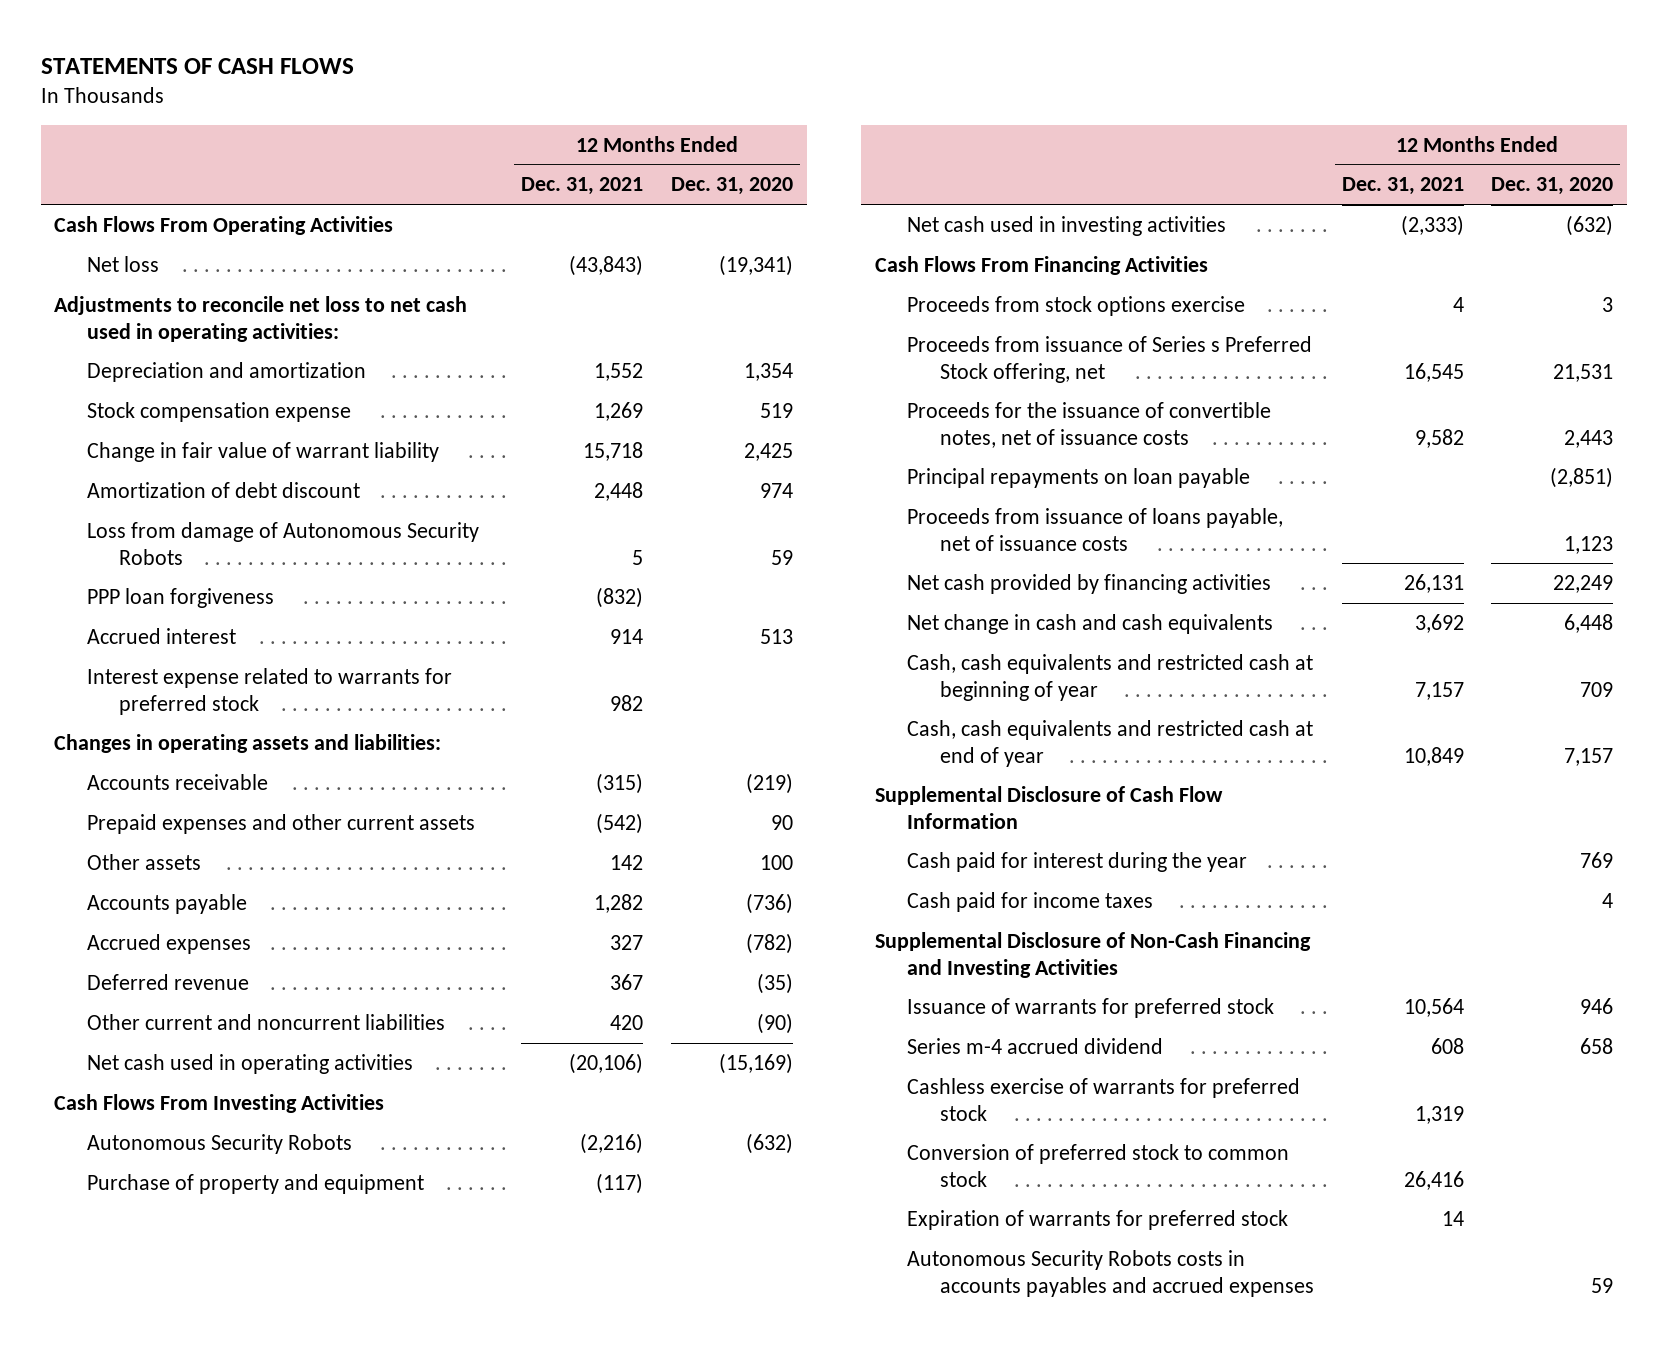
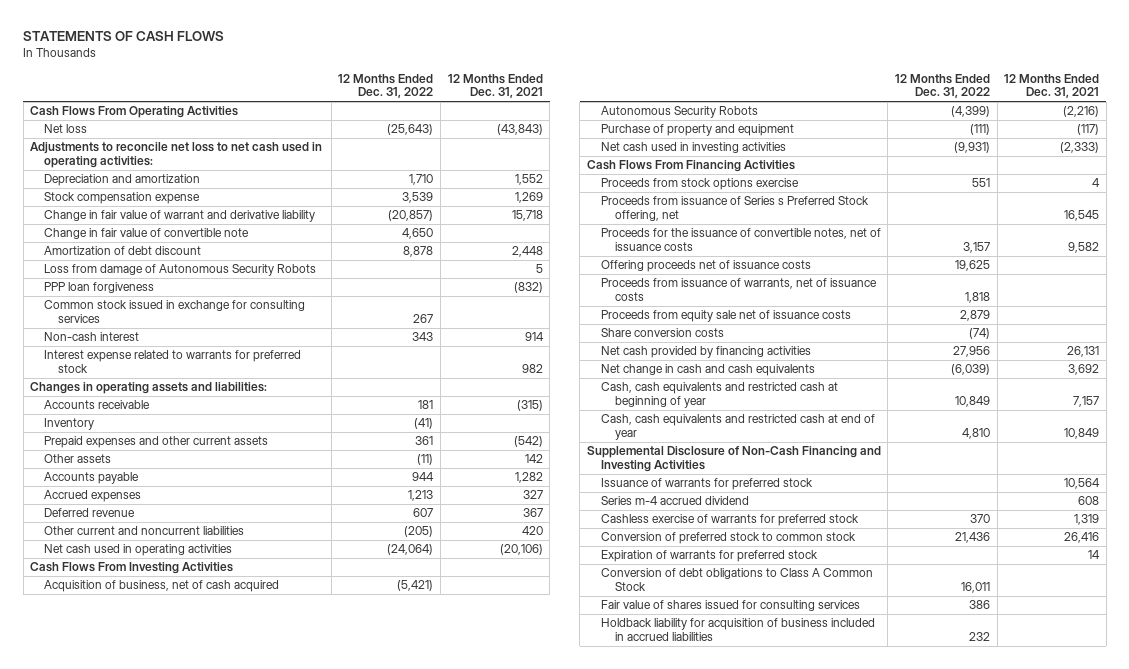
- | 12 Months Ended Dec. 31, 2021 | 12 Months Ended Dec. 31, 2020
+ | 12 Months Ended Dec. 31, 2022 | 12 Months Ended Dec. 31, 2021
- Change in fair value of warrant liability | 15,718 | 2,425
+ Change in fair value of warrant and derivative liability | (20,857) | 15,718
+ Change in fair value of convertible note | 4,650 |
- Accrued interest | 914 | 513
+ Common stock issued in exchange for consulting services | 267 |
+ Non-cash interest | 343 | 914
+ Inventory | (41) |
+ Acquisition of business, net of cash acquired | (5,421) |
- Principal repayments on loan payable | | (2,851)
- Proceeds from issuance of loans payable, net of issuance costs | | 1,123
+ Offering proceeds net of issuance costs | 19,625 |
+ Proceeds from issuance of warrants, net of issuance costs | 1,818 |
+ Proceeds from equity sale net of issuance costs | 2,879 |
+ Share conversion costs | (74) |
- Supplemental Disclosure of Cash Flow Information
- Cash paid for interest during the year | | 769
- Cash paid for income taxes | | 4
- Autonomous Security Robots costs in accounts payables and accrued expenses | | 59
+ Conversion of debt obligations to Class A Common Stock | 16,011 |
+ Fair value of shares issued for consulting services | 386 |
+ Holdback liability for acquisition of business included in accrued liabilities | 232 |

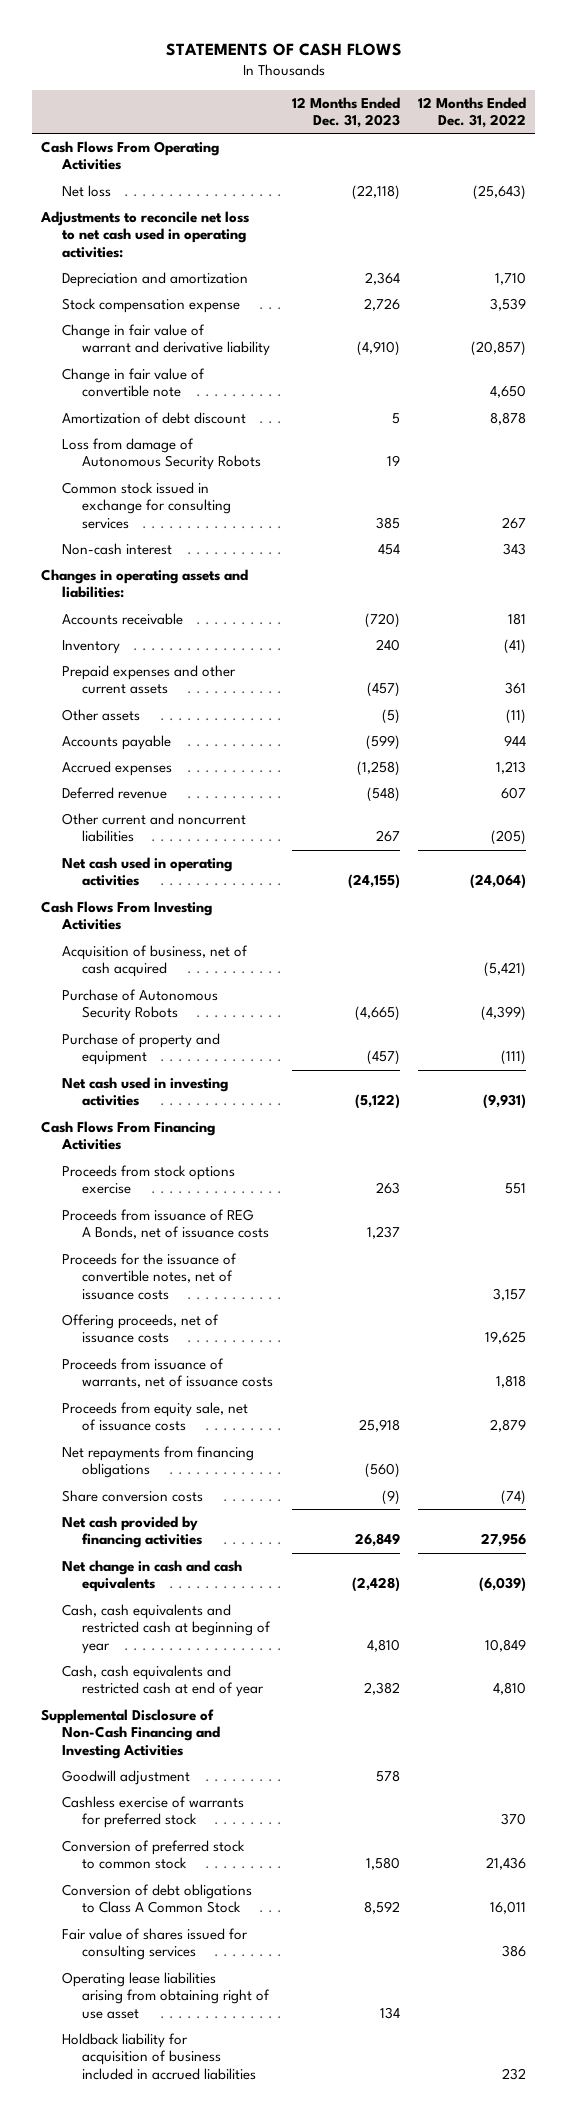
- | 12 Months Ended Dec. 31, 2022 | 12 Months Ended Dec. 31, 2021
+ | 12 Months Ended Dec. 31, 2023 | 12 Months Ended Dec. 31, 2022
- PPP loan forgiveness | | (832)
- Interest expense related to warrants for preferred stock | | 982
- Autonomous Security Robots | (4,399) | (2,216)
+ Purchase of Autonomous Security Robots | (4,665) | (4,399)
- Proceeds from issuance of Series s Preferred Stock offering, net | | 16,545
+ Proceeds from issuance of REG A Bonds, net of issuance costs | 1,237 |
- Offering proceeds net of issuance costs | 19,625 |
+ Offering proceeds, net of issuance costs | | 19,625
- Proceeds from equity sale net of issuance costs | 2,879 |
+ Proceeds from equity sale, net of issuance costs | 25,918 | 2,879
+ Net repayments from financing obligations | (560) |
- Issuance of warrants for preferred stock | | 10,564
- Series m-4 accrued dividend | | 608
+ Goodwill adjustment | 578 |
- Expiration of warrants for preferred stock | | 14
+ Operating lease liabilities arising from obtaining right of use asset | 134 |

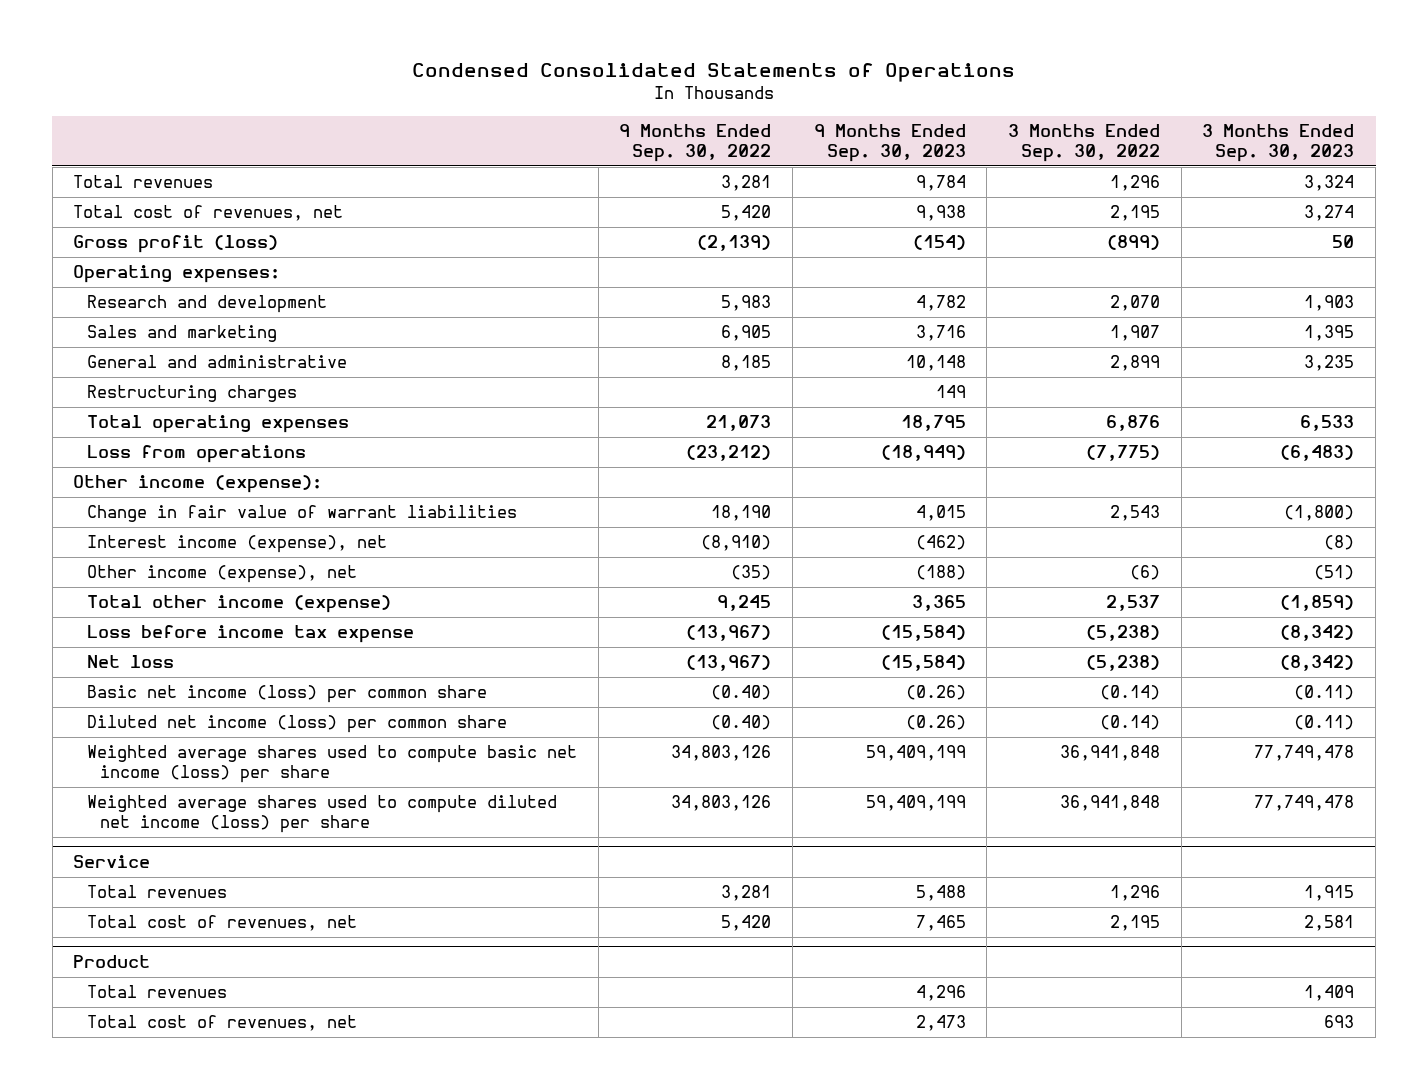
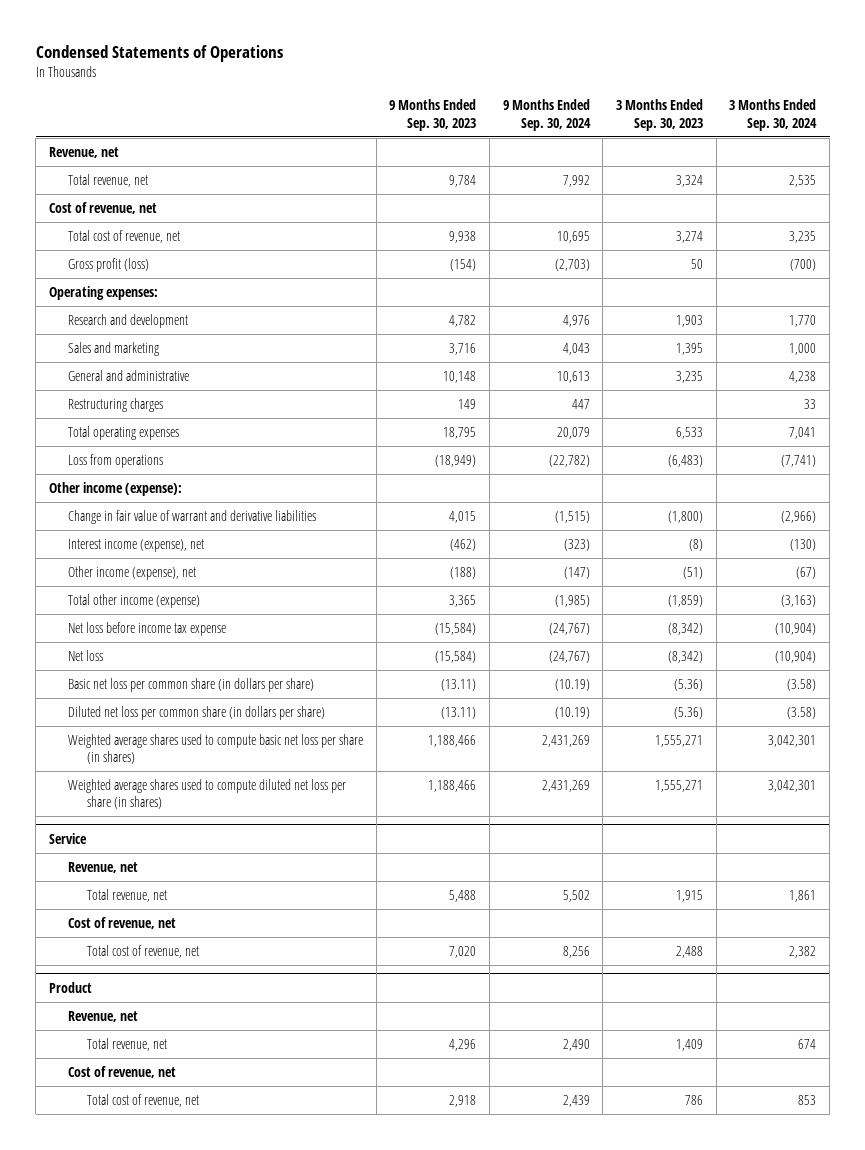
- Condensed Consolidated Statements of Operations
+ Condensed Statements of Operations
- | 9 Months Ended Sep. 30, 2022 | 9 Months Ended Sep. 30, 2023 | 3 Months Ended Sep. 30, 2022 | 3 Months Ended Sep. 30, 2023
+ | 9 Months Ended Sep. 30, 2023 | 9 Months Ended Sep. 30, 2024 | 3 Months Ended Sep. 30, 2023 | 3 Months Ended Sep. 30, 2024
- Total revenues | 3,281 | 9,784 | 1,296 | 3,324
- Total cost of revenues, net | 5,420 | 9,938 | 2,195 | 3,274
+ Revenue, net
+ Total revenue, net | 9,784 | 7,992 | 3,324 | 2,535
+ Cost of revenue, net
+ Total cost of revenue, net | 9,938 | 10,695 | 3,274 | 3,235
- Change in fair value of warrant liabilities | 18,190 | 4,015 | 2,543 | (1,800)
+ Change in fair value of warrant and derivative liabilities | 4,015 | (1,515) | (1,800) | (2,966)
- Loss before income tax expense | (13,967) | (15,584) | (5,238) | (8,342)
+ Net loss before income tax expense | (15,584) | (24,767) | (8,342) | (10,904)
- Basic net income (loss) per common share | (0.40) | (0.26) | (0.14) | (0.11)
- Diluted net income (loss) per common share | (0.40) | (0.26) | (0.14) | (0.11)
- Weighted average shares used to compute basic net income (loss) per share | 34,803,126 | 59,409,199 | 36,941,848 | 77,749,478
- Weighted average shares used to compute diluted net income (loss) per share | 34,803,126 | 59,409,199 | 36,941,848 | 77,749,478
+ Basic net loss per common share (in dollars per share) | (13.11) | (10.19) | (5.36) | (3.58)
+ Diluted net loss per common share (in dollars per share) | (13.11) | (10.19) | (5.36) | (3.58)
+ Weighted average shares used to compute basic net loss per share (in shares) | 1,188,466 | 2,431,269 | 1,555,271 | 3,042,301
+ Weighted average shares used to compute diluted net loss per share (in shares) | 1,188,466 | 2,431,269 | 1,555,271 | 3,042,301
@ Service
- Total revenues | 3,281 | 5,488 | 1,296 | 1,915
- Total cost of revenues, net | 5,420 | 7,465 | 2,195 | 2,581
+ Revenue, net
+ Total revenue, net | 5,488 | 5,502 | 1,915 | 1,861
+ Cost of revenue, net
+ Total cost of revenue, net | 7,020 | 8,256 | 2,488 | 2,382
@ Product
- Total revenues | | 4,296 | | 1,409
- Total cost of revenues, net | | 2,473 | | 693
+ Revenue, net
+ Total revenue, net | 4,296 | 2,490 | 1,409 | 674
+ Cost of revenue, net
+ Total cost of revenue, net | 2,918 | 2,439 | 786 | 853

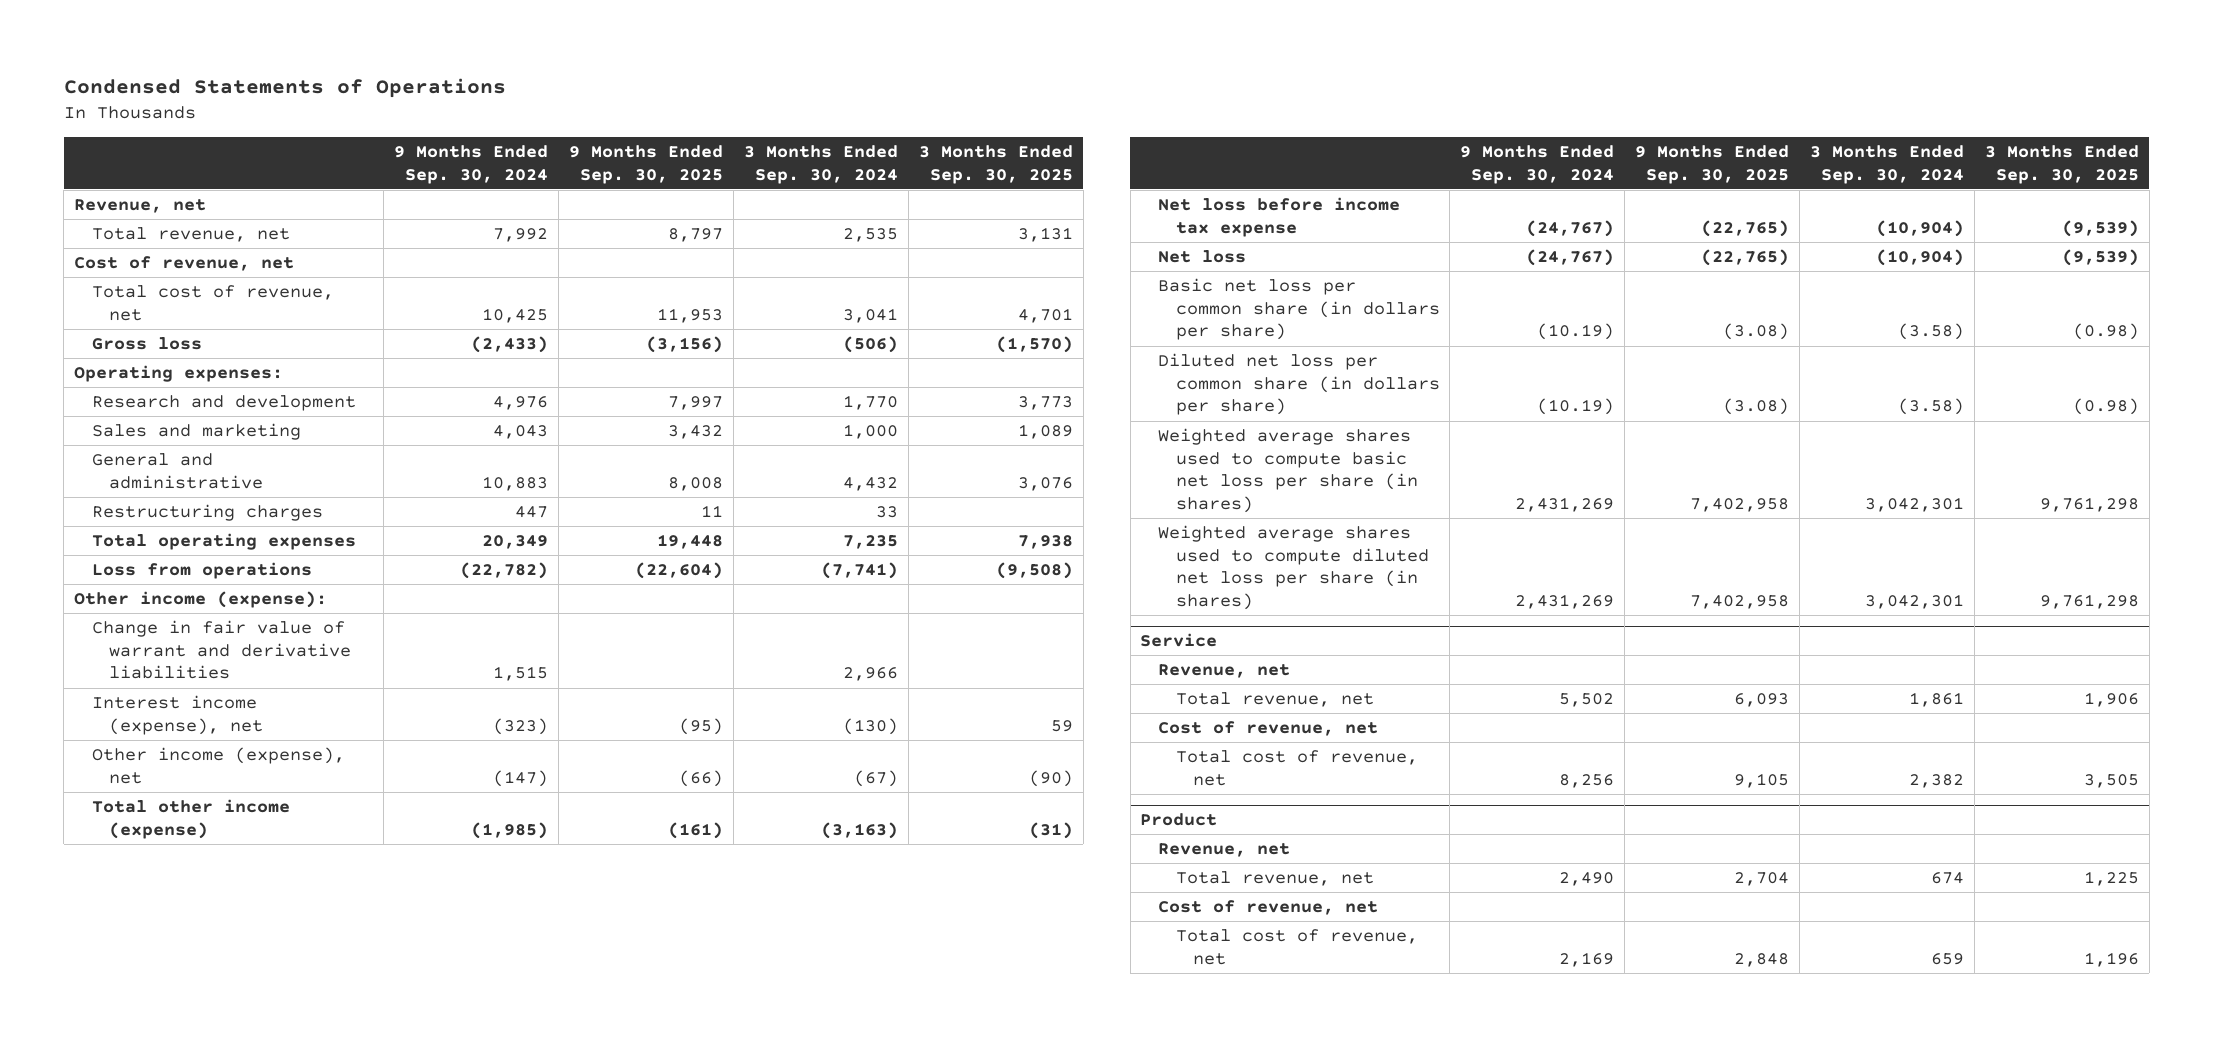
- | 9 Months Ended Sep. 30, 2023 | 9 Months Ended Sep. 30, 2024 | 3 Months Ended Sep. 30, 2023 | 3 Months Ended Sep. 30, 2024
+ | 9 Months Ended Sep. 30, 2024 | 9 Months Ended Sep. 30, 2025 | 3 Months Ended Sep. 30, 2024 | 3 Months Ended Sep. 30, 2025
- Total cost of revenue, net | 9,938 | 10,695 | 3,274 | 3,235
- Gross profit (loss) | (154) | (2,703) | 50 | (700)
+ Total cost of revenue, net | 10,425 | 11,953 | 3,041 | 4,701
+ Gross loss | (2,433) | (3,156) | (506) | (1,570)
- General and administrative | 10,148 | 10,613 | 3,235 | 4,238
+ General and administrative | 10,883 | 8,008 | 4,432 | 3,076
- Total operating expenses | 18,795 | 20,079 | 6,533 | 7,041
+ Total operating expenses | 20,349 | 19,448 | 7,235 | 7,938
- Change in fair value of warrant and derivative liabilities | 4,015 | (1,515) | (1,800) | (2,966)
+ Change in fair value of warrant and derivative liabilities | 1,515 | | 2,966 |
@ Product
- Total cost of revenue, net | 2,918 | 2,439 | 786 | 853
+ Total cost of revenue, net | 2,169 | 2,848 | 659 | 1,196

